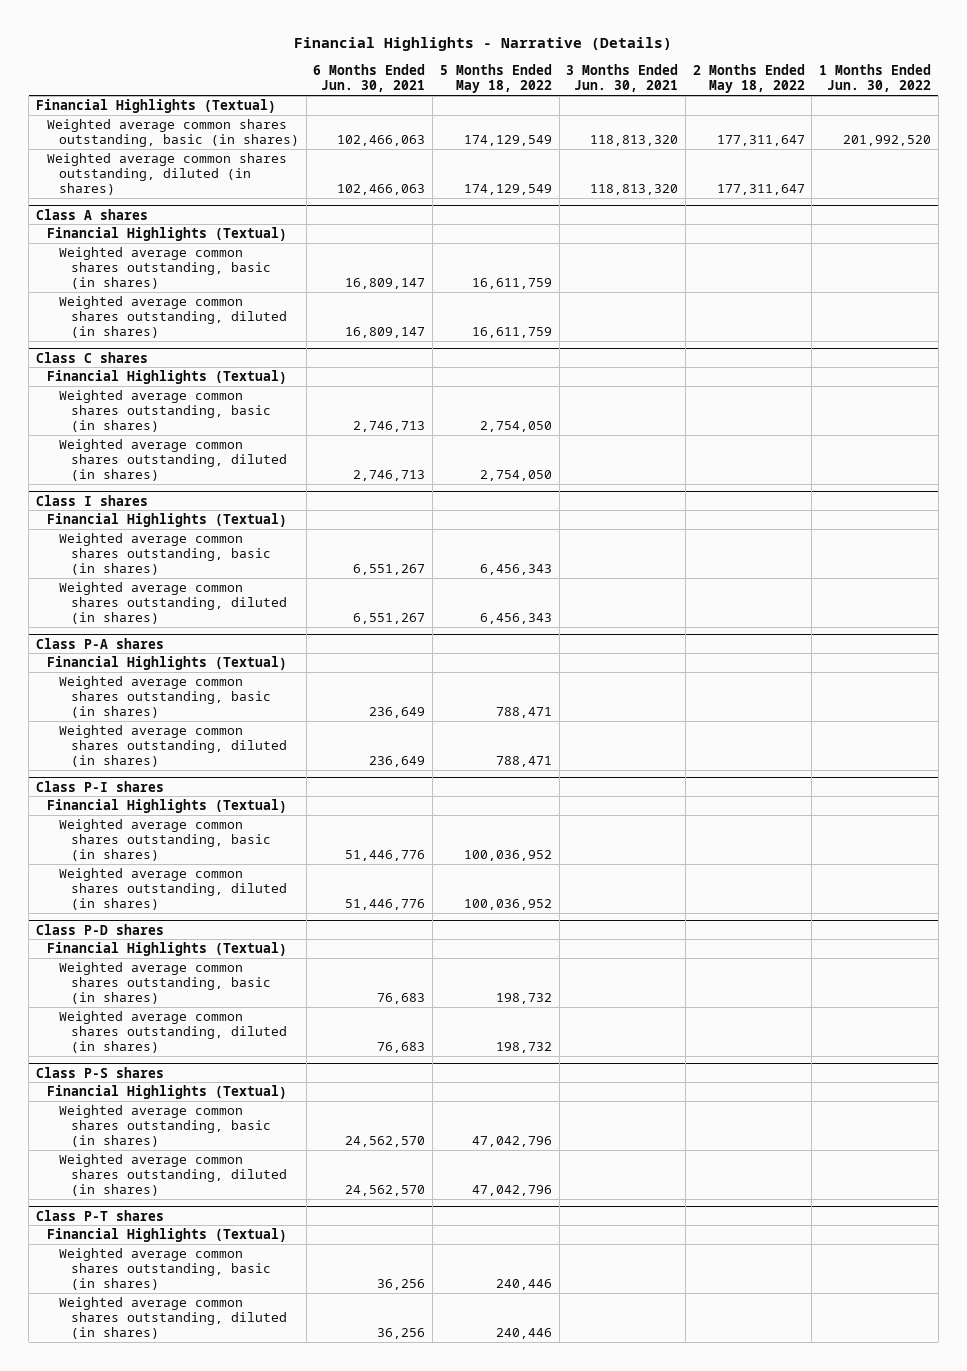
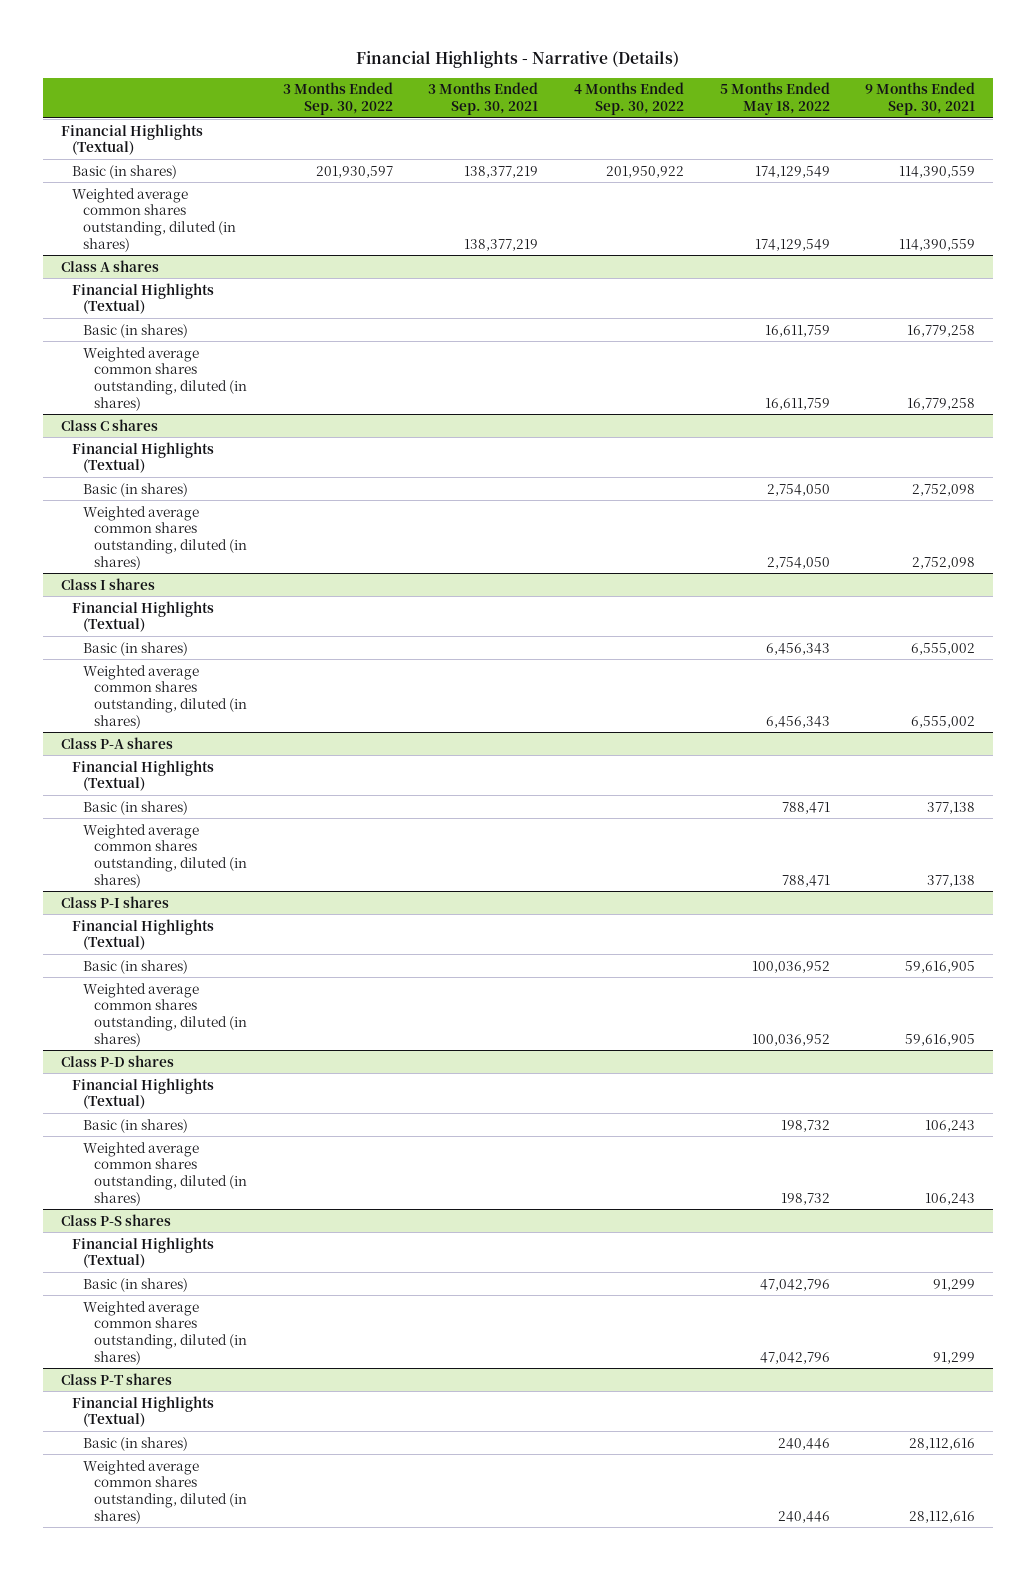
- | 6 Months Ended Jun. 30, 2021 | 5 Months Ended May 18, 2022 | 3 Months Ended Jun. 30, 2021 | 2 Months Ended May 18, 2022 | 1 Months Ended Jun. 30, 2022
+ | 3 Months Ended Sep. 30, 2022 | 3 Months Ended Sep. 30, 2021 | 4 Months Ended Sep. 30, 2022 | 5 Months Ended May 18, 2022 | 9 Months Ended Sep. 30, 2021
- Weighted average common shares outstanding, basic (in shares) | 102,466,063 | 174,129,549 | 118,813,320 | 177,311,647 | 201,992,520
+ Basic (in shares) | 201,930,597 | 138,377,219 | 201,950,922 | 174,129,549 | 114,390,559
@ Class A shares
- Weighted average common shares outstanding, basic (in shares) | 16,809,147 | 16,611,759 | | |
+ Basic (in shares) | | | | 16,611,759 | 16,779,258
@ Class C shares
- Weighted average common shares outstanding, basic (in shares) | 2,746,713 | 2,754,050 | | |
+ Basic (in shares) | | | | 2,754,050 | 2,752,098
@ Class I shares
- Weighted average common shares outstanding, basic (in shares) | 6,551,267 | 6,456,343 | | |
+ Basic (in shares) | | | | 6,456,343 | 6,555,002
@ Class P-A shares
- Weighted average common shares outstanding, basic (in shares) | 236,649 | 788,471 | | |
+ Basic (in shares) | | | | 788,471 | 377,138
@ Class P-I shares
- Weighted average common shares outstanding, basic (in shares) | 51,446,776 | 100,036,952 | | |
+ Basic (in shares) | | | | 100,036,952 | 59,616,905
@ Class P-D shares
- Weighted average common shares outstanding, basic (in shares) | 76,683 | 198,732 | | |
+ Basic (in shares) | | | | 198,732 | 106,243
@ Class P-S shares
- Weighted average common shares outstanding, basic (in shares) | 24,562,570 | 47,042,796 | | |
+ Basic (in shares) | | | | 47,042,796 | 91,299
@ Class P-T shares
- Weighted average common shares outstanding, basic (in shares) | 36,256 | 240,446 | | |
+ Basic (in shares) | | | | 240,446 | 28,112,616

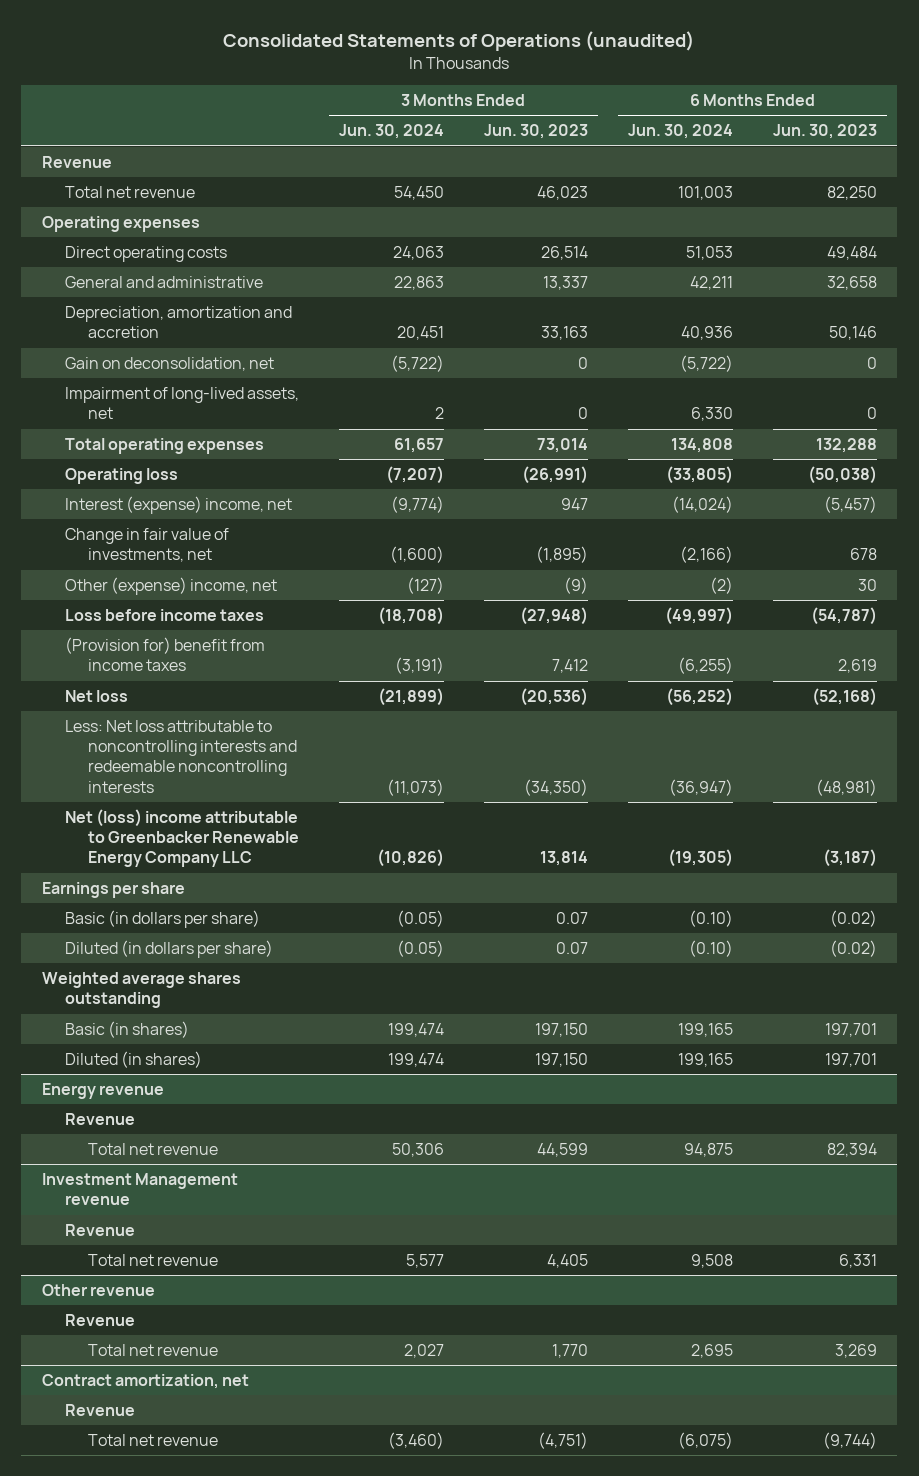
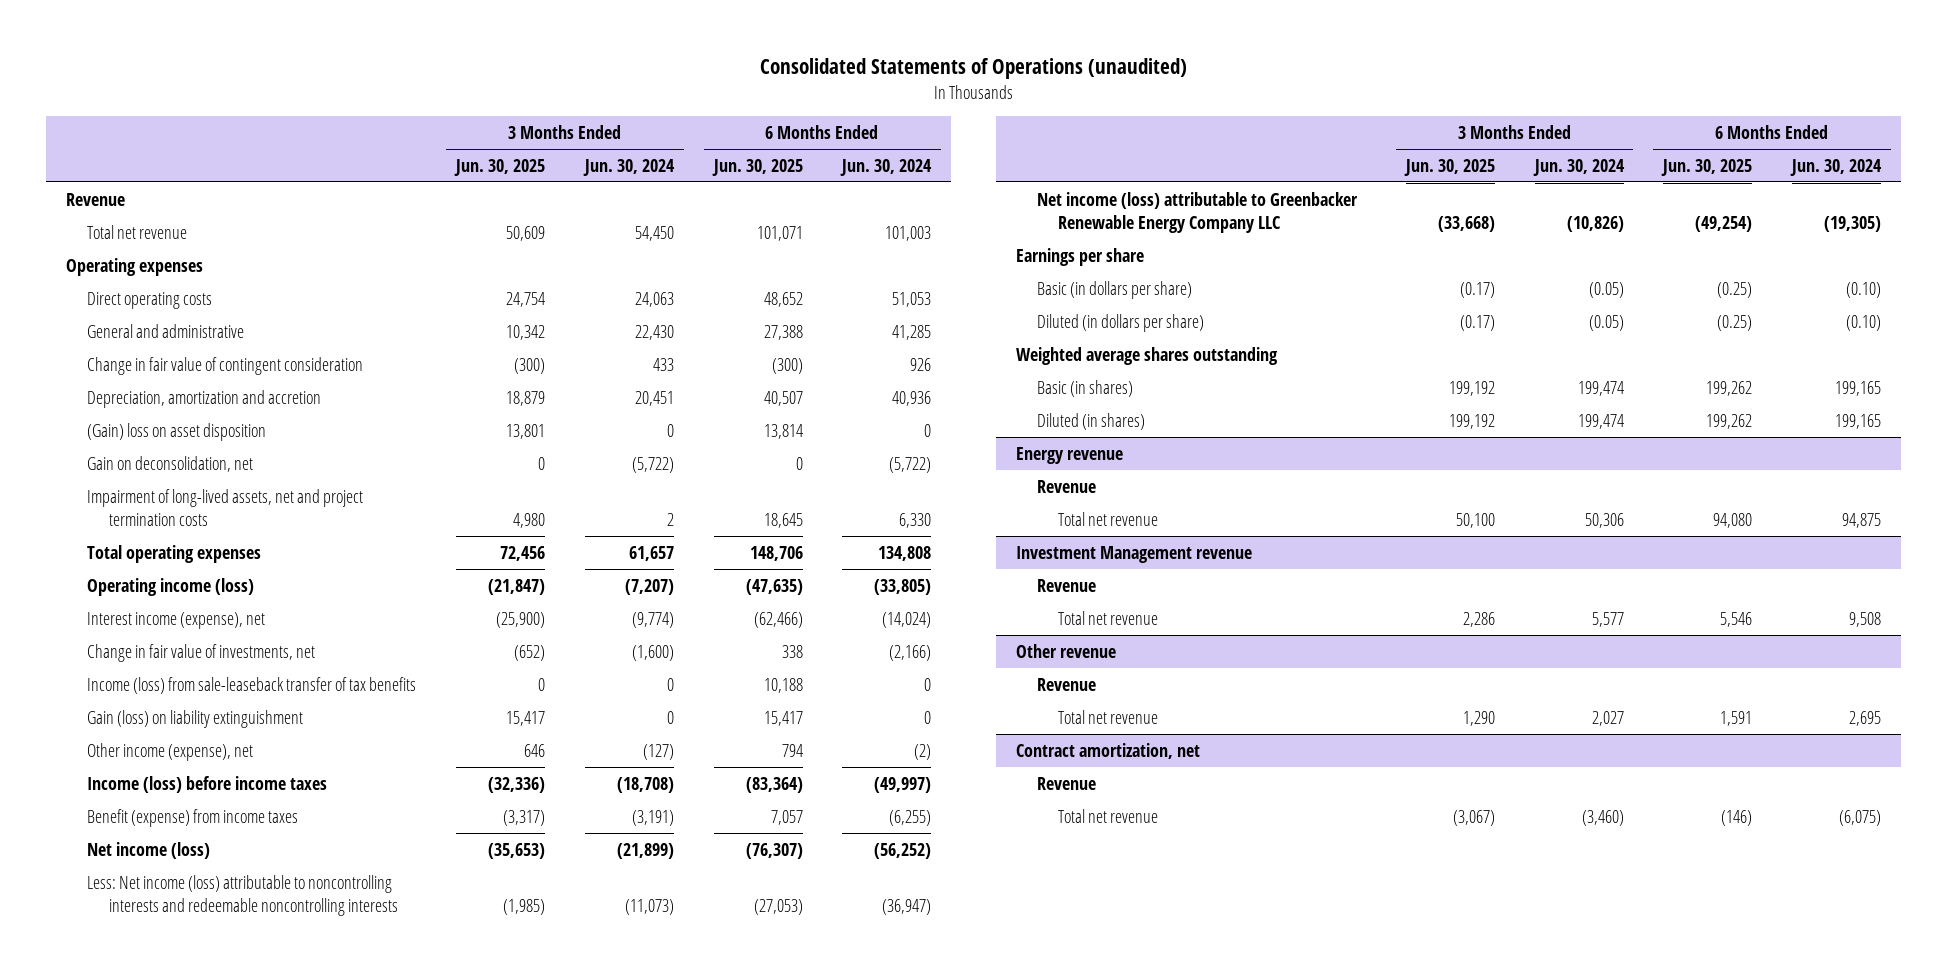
- | 3 Months Ended Jun. 30, 2024 | 3 Months Ended Jun. 30, 2023 | 6 Months Ended Jun. 30, 2024 | 6 Months Ended Jun. 30, 2023
+ | 3 Months Ended Jun. 30, 2025 | 3 Months Ended Jun. 30, 2024 | 6 Months Ended Jun. 30, 2025 | 6 Months Ended Jun. 30, 2024
- General and administrative | 22,863 | 13,337 | 42,211 | 32,658
+ General and administrative | 10,342 | 22,430 | 27,388 | 41,285
+ Change in fair value of contingent consideration | (300) | 433 | (300) | 926
+ (Gain) loss on asset disposition | 13,801 | 0 | 13,814 | 0
- Impairment of long-lived assets, net | 2 | 0 | 6,330 | 0
+ Impairment of long-lived assets, net and project termination costs | 4,980 | 2 | 18,645 | 6,330
- Operating loss | (7,207) | (26,991) | (33,805) | (50,038)
- Interest (expense) income, net | (9,774) | 947 | (14,024) | (5,457)
+ Operating income (loss) | (21,847) | (7,207) | (47,635) | (33,805)
+ Interest income (expense), net | (25,900) | (9,774) | (62,466) | (14,024)
- Other (expense) income, net | (127) | (9) | (2) | 30
- Loss before income taxes | (18,708) | (27,948) | (49,997) | (54,787)
- (Provision for) benefit from income taxes | (3,191) | 7,412 | (6,255) | 2,619
- Net loss | (21,899) | (20,536) | (56,252) | (52,168)
- Less: Net loss attributable to noncontrolling interests and redeemable noncontrolling interests | (11,073) | (34,350) | (36,947) | (48,981)
- Net (loss) income attributable to Greenbacker Renewable Energy Company LLC | (10,826) | 13,814 | (19,305) | (3,187)
+ Income (loss) from sale-leaseback transfer of tax benefits | 0 | 0 | 10,188 | 0
+ Gain (loss) on liability extinguishment | 15,417 | 0 | 15,417 | 0
+ Other income (expense), net | 646 | (127) | 794 | (2)
+ Income (loss) before income taxes | (32,336) | (18,708) | (83,364) | (49,997)
+ Benefit (expense) from income taxes | (3,317) | (3,191) | 7,057 | (6,255)
+ Net income (loss) | (35,653) | (21,899) | (76,307) | (56,252)
+ Less: Net income (loss) attributable to noncontrolling interests and redeemable noncontrolling interests | (1,985) | (11,073) | (27,053) | (36,947)
+ Net income (loss) attributable to Greenbacker Renewable Energy Company LLC | (33,668) | (10,826) | (49,254) | (19,305)

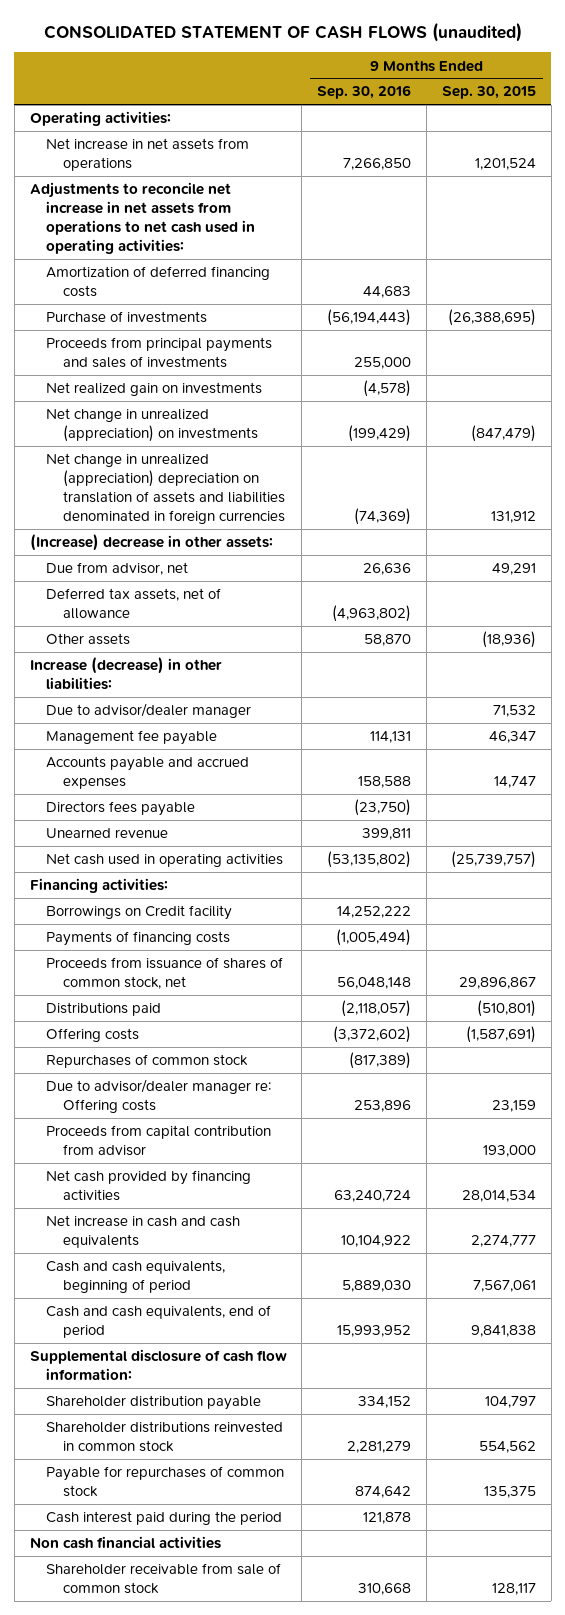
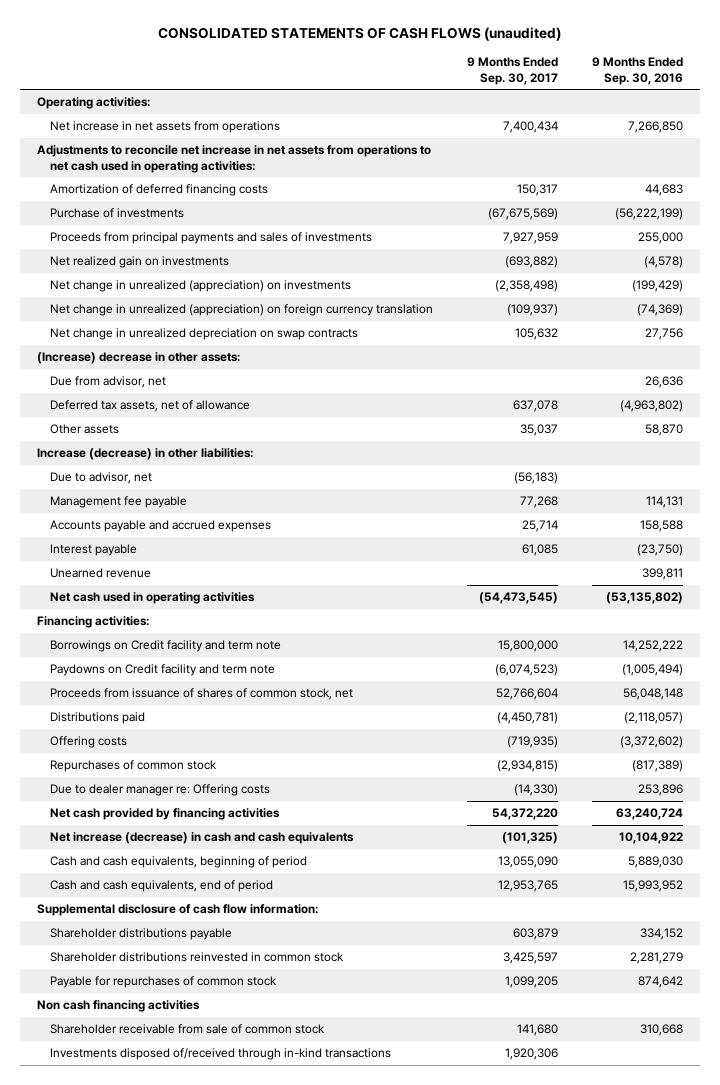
- CONSOLIDATED STATEMENT OF CASH FLOWS (unaudited)
+ CONSOLIDATED STATEMENTS OF CASH FLOWS (unaudited)
- | 9 Months Ended Sep. 30, 2016 | 9 Months Ended Sep. 30, 2015
+ | 9 Months Ended Sep. 30, 2017 | 9 Months Ended Sep. 30, 2016
- Purchase of investments | (56,194,443) | (26,388,695)
+ Purchase of investments | (67,675,569) | (56,222,199)
- Net change in unrealized (appreciation) depreciation on translation of assets and liabilities denominated in foreign currencies | (74,369) | 131,912
+ Net change in unrealized (appreciation) on foreign currency translation | (109,937) | (74,369)
+ Net change in unrealized depreciation on swap contracts | 105,632 | 27,756
- Due to advisor/dealer manager | | 71,532
+ Due to advisor, net | (56,183) |
- Directors fees payable | (23,750) |
+ Interest payable | 61,085 | (23,750)
- Borrowings on Credit facility | 14,252,222 |
- Payments of financing costs | (1,005,494) |
+ Borrowings on Credit facility and term note | 15,800,000 | 14,252,222
+ Paydowns on Credit facility and term note | (6,074,523) | (1,005,494)
- Due to advisor/dealer manager re: Offering costs | 253,896 | 23,159
- Proceeds from capital contribution from advisor | | 193,000
+ Due to dealer manager re: Offering costs | (14,330) | 253,896
- Net increase in cash and cash equivalents | 10,104,922 | 2,274,777
+ Net increase (decrease) in cash and cash equivalents | (101,325) | 10,104,922
- Shareholder distribution payable | 334,152 | 104,797
+ Shareholder distributions payable | 603,879 | 334,152
- Cash interest paid during the period | 121,878 |
- Non cash financial activities
+ Non cash financing activities
+ Investments disposed of/received through in-kind transactions | 1,920,306 |

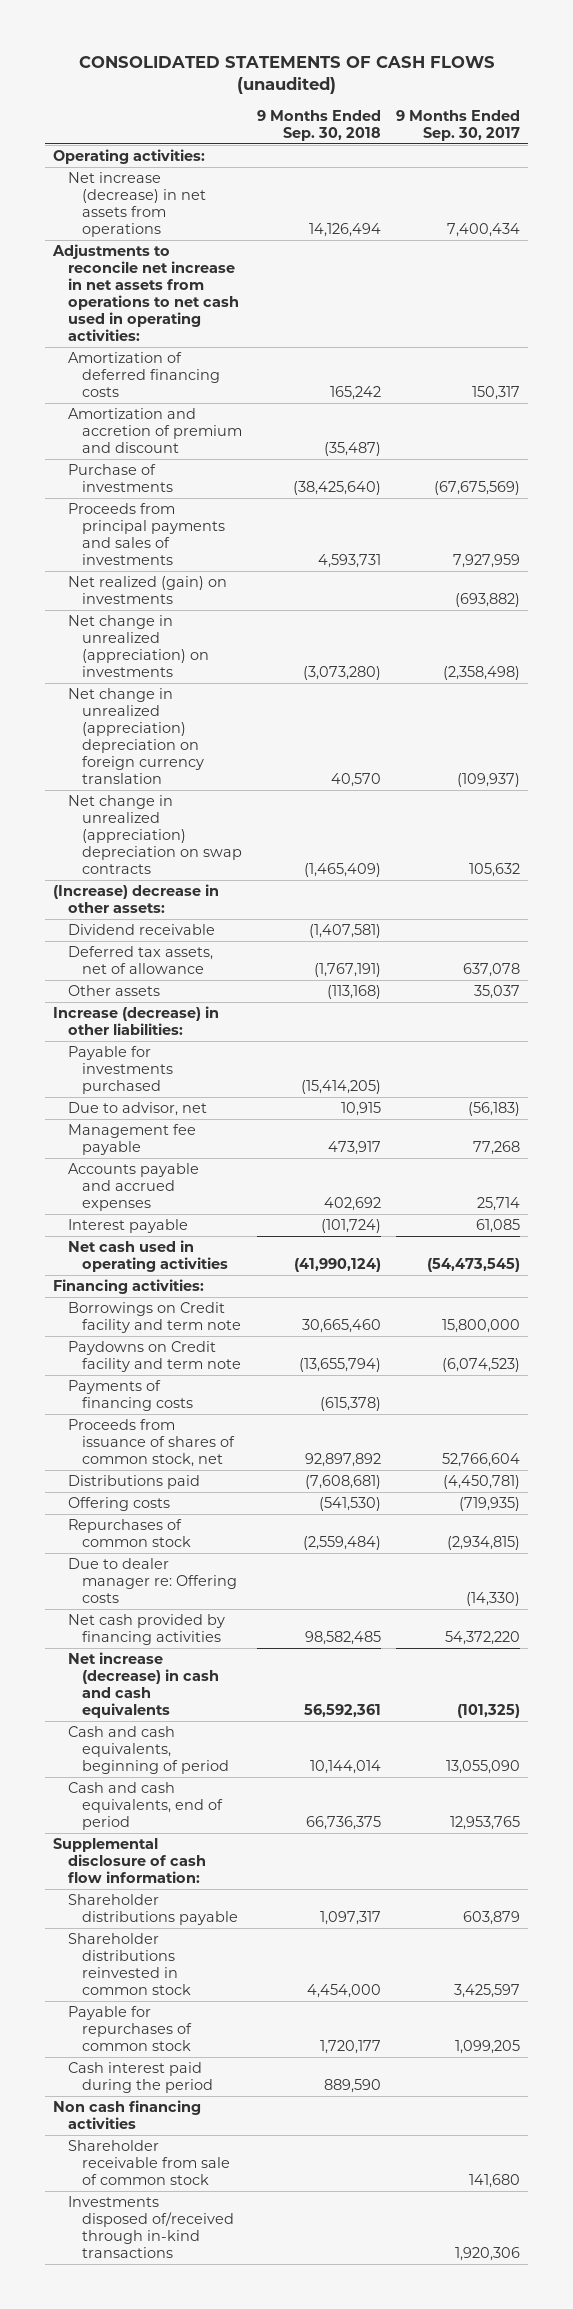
- | 9 Months Ended Sep. 30, 2017 | 9 Months Ended Sep. 30, 2016
+ | 9 Months Ended Sep. 30, 2018 | 9 Months Ended Sep. 30, 2017
- Net increase in net assets from operations | 7,400,434 | 7,266,850
+ Net increase (decrease) in net assets from operations | 14,126,494 | 7,400,434
+ Amortization and accretion of premium and discount | (35,487) |
- Net realized gain on investments | (693,882) | (4,578)
+ Net realized (gain) on investments | | (693,882)
- Net change in unrealized (appreciation) on foreign currency translation | (109,937) | (74,369)
- Net change in unrealized depreciation on swap contracts | 105,632 | 27,756
+ Net change in unrealized (appreciation) depreciation on foreign currency translation | 40,570 | (109,937)
+ Net change in unrealized (appreciation) depreciation on swap contracts | (1,465,409) | 105,632
- Due from advisor, net | | 26,636
+ Dividend receivable | (1,407,581) |
+ Payable for investments purchased | (15,414,205) |
- Unearned revenue | | 399,811
+ Payments of financing costs | (615,378) |
+ Cash interest paid during the period | 889,590 |

